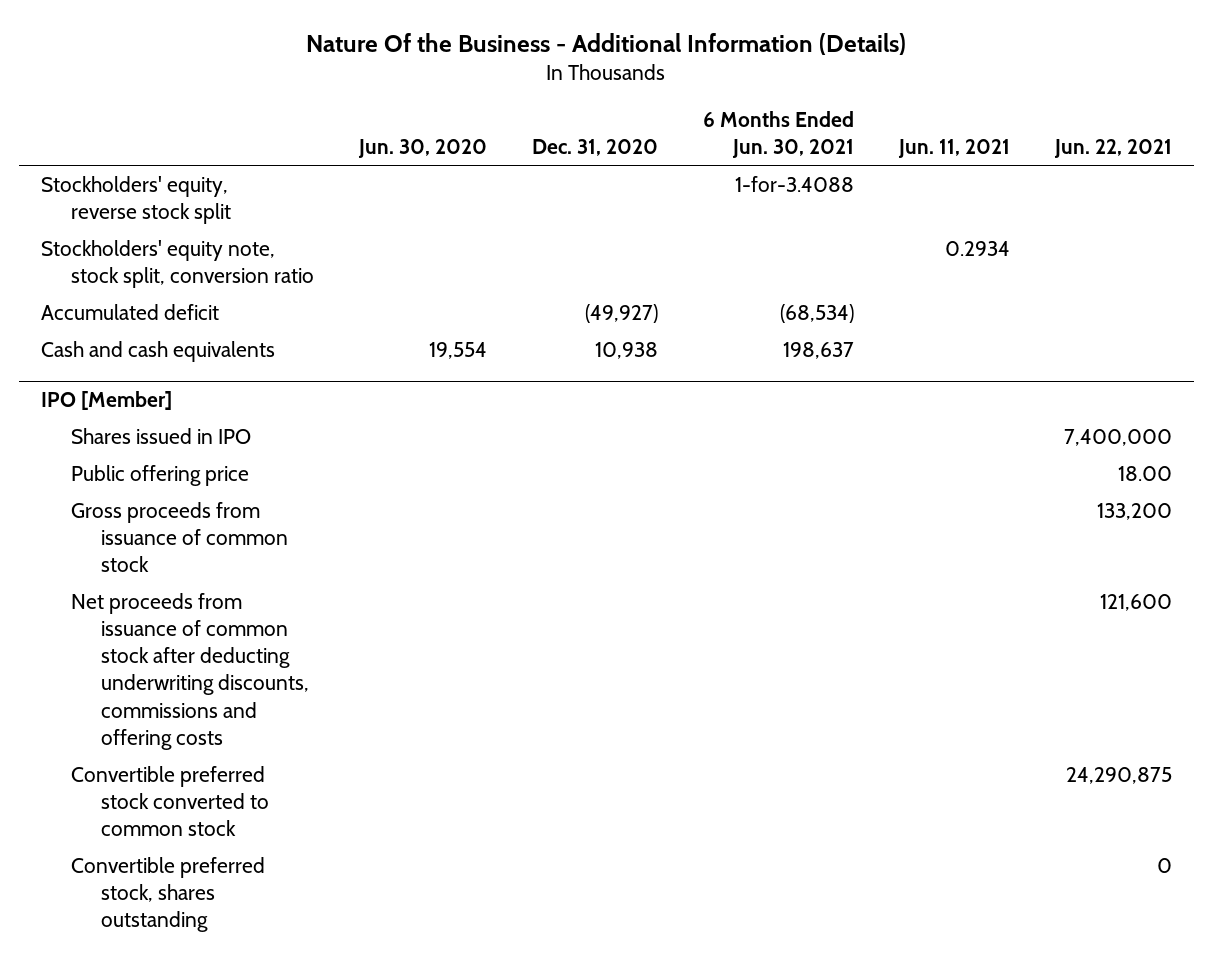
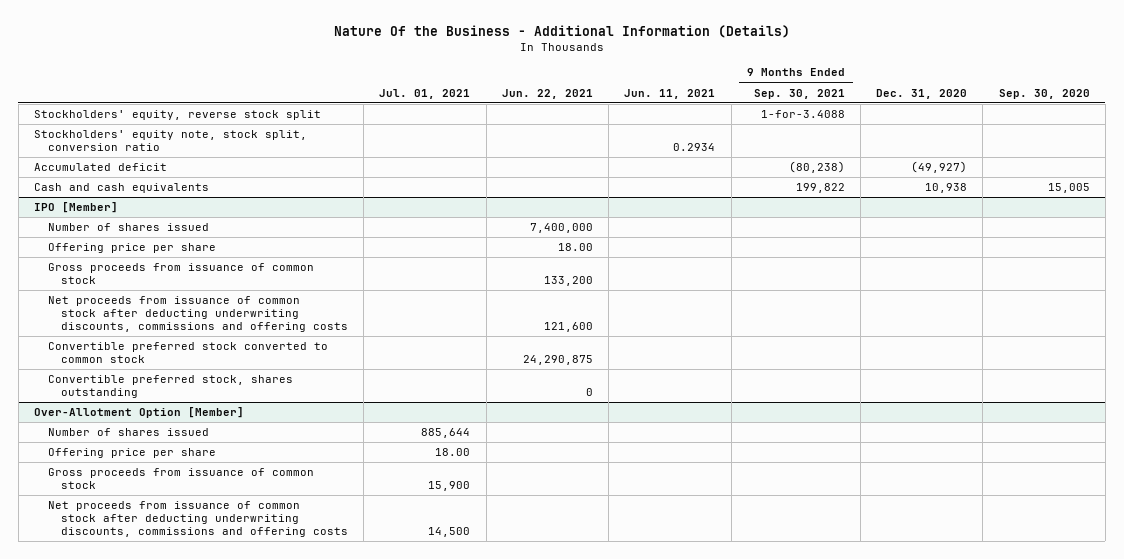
- | Jun. 30, 2020 | Dec. 31, 2020 | 6 Months Ended Jun. 30, 2021 | Jun. 11, 2021 | Jun. 22, 2021
+ | Jul. 01, 2021 | Jun. 22, 2021 | Jun. 11, 2021 | 9 Months Ended Sep. 30, 2021 | Dec. 31, 2020 | Sep. 30, 2020
@ IPO [Member]
- Shares issued in IPO | | | | | 7,400,000
- Public offering price | | | | | 18.00
+ Number of shares issued | | 7,400,000 | | | |
+ Offering price per share | | 18.00 | | | |
+ Over-Allotment Option [Member]
+ Number of shares issued | 885,644 | | | | |
+ Offering price per share | 18.00 | | | | |
+ Gross proceeds from issuance of common stock | 15,900 | | | | |
+ Net proceeds from issuance of common stock after deducting underwriting discounts, commissions and offering costs | 14,500 | | | | |

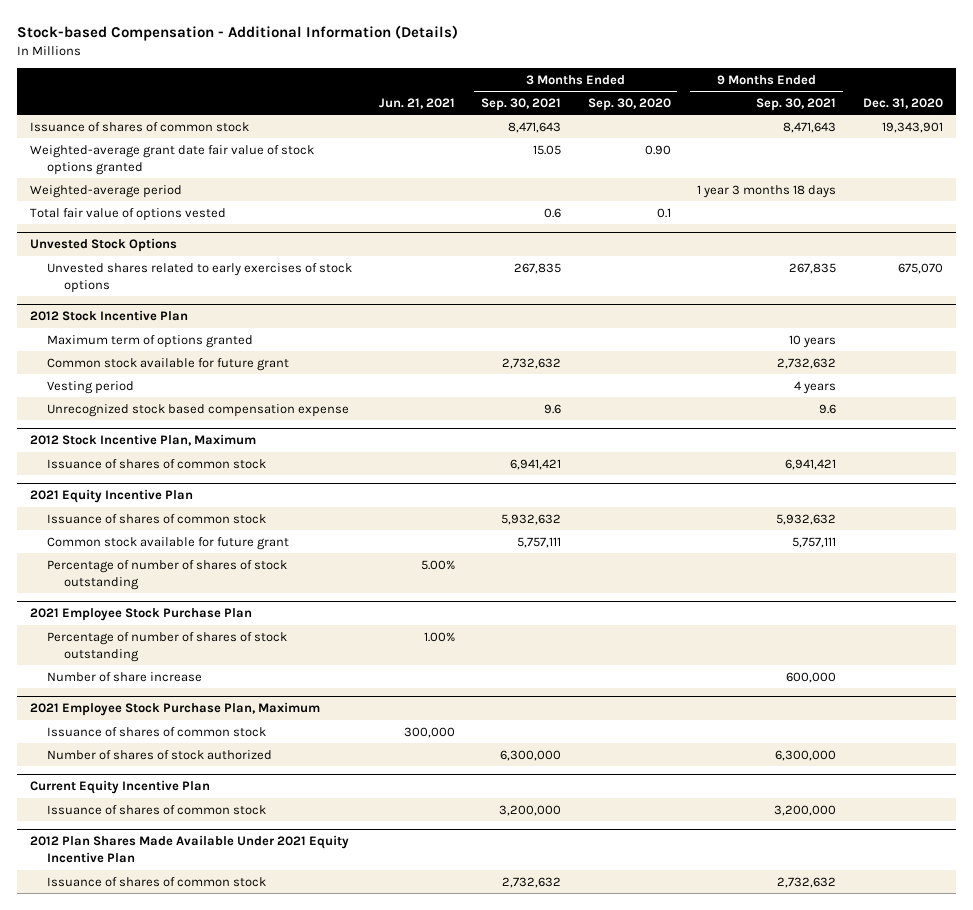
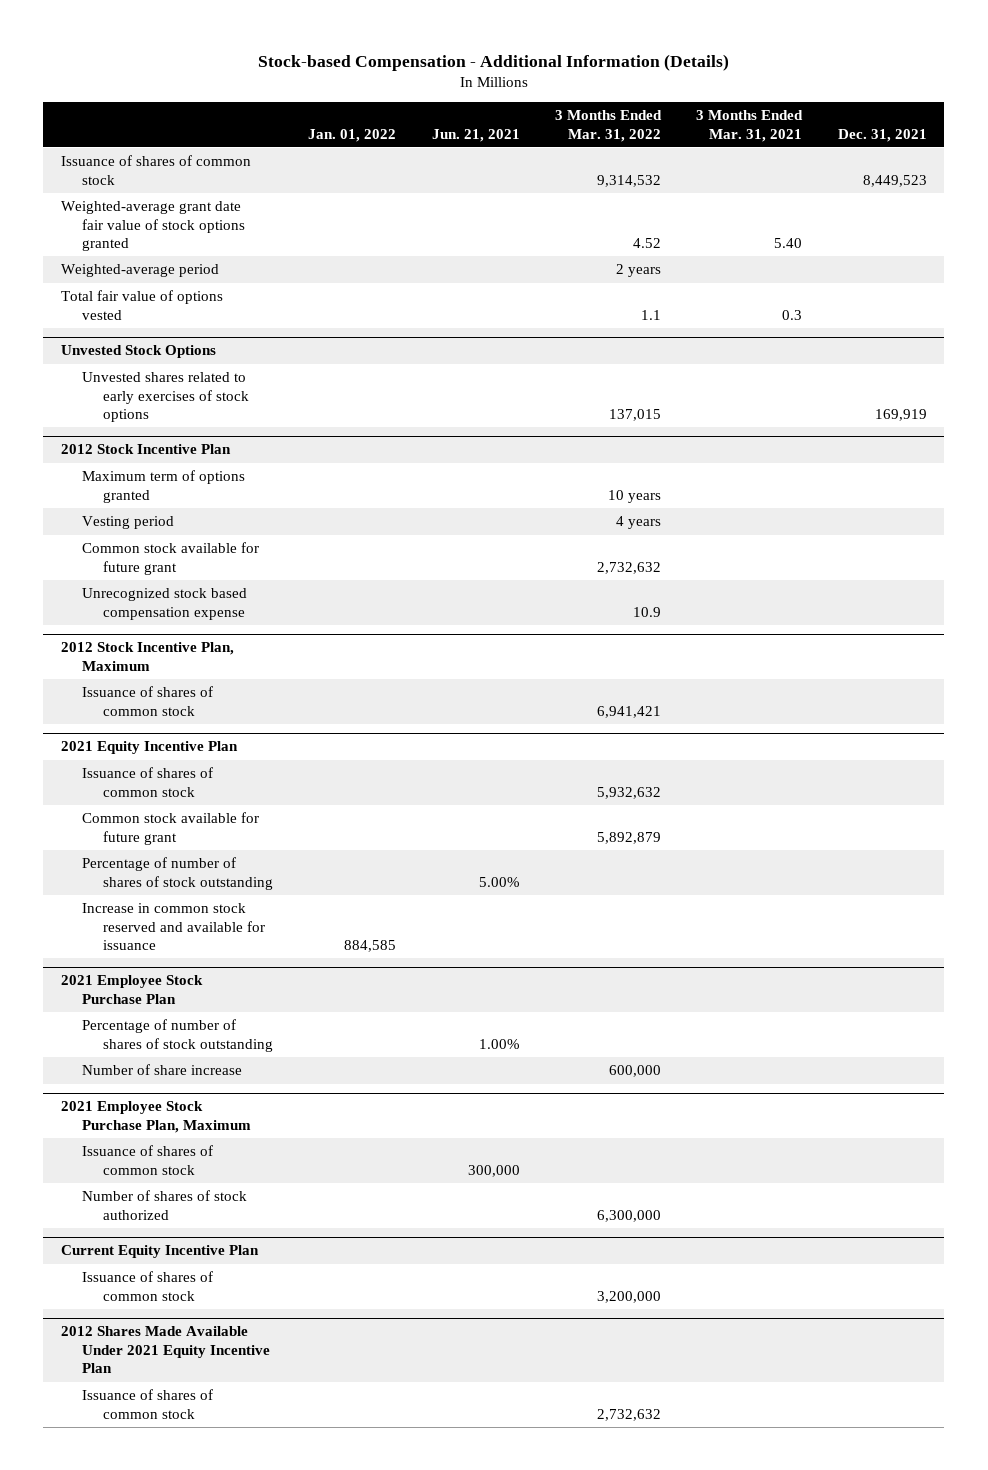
- | Jun. 21, 2021 | 3 Months Ended Sep. 30, 2021 | 3 Months Ended Sep. 30, 2020 | 9 Months Ended Sep. 30, 2021 | Dec. 31, 2020
+ | Jan. 01, 2022 | Jun. 21, 2021 | 3 Months Ended Mar. 31, 2022 | 3 Months Ended Mar. 31, 2021 | Dec. 31, 2021
@ 2012 Stock Incentive Plan
moved down: Common stock available for future grant | | | 2,732,632 | |
@ 2021 Equity Incentive Plan
+ Increase in common stock reserved and available for issuance | 884,585 | | | |
- 2012 Plan Shares Made Available Under 2021 Equity Incentive Plan
+ 2012 Shares Made Available Under 2021 Equity Incentive Plan

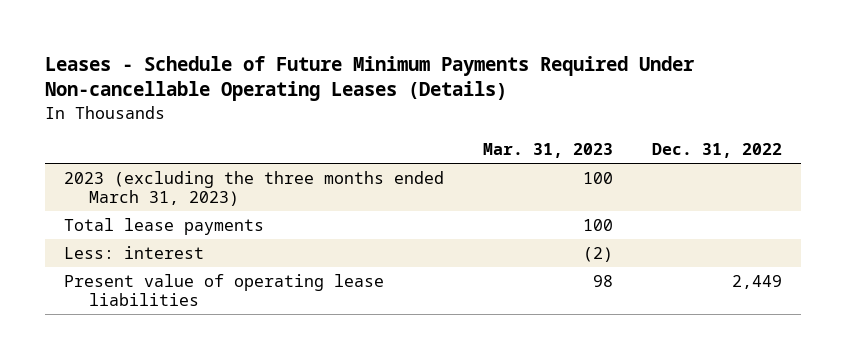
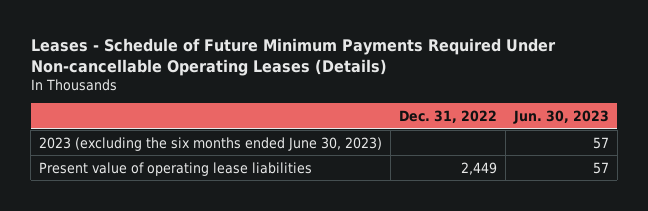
- | Mar. 31, 2023 | Dec. 31, 2022
+ | Dec. 31, 2022 | Jun. 30, 2023
- 2023 (excluding the three months ended March 31, 2023) | 100 |
- Total lease payments | 100 |
- Less: interest | (2) |
+ 2023 (excluding the six months ended June 30, 2023) | | 57

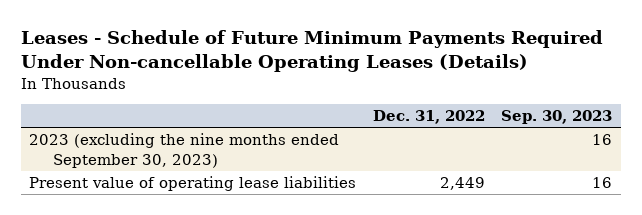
- | Dec. 31, 2022 | Jun. 30, 2023
+ | Dec. 31, 2022 | Sep. 30, 2023
- 2023 (excluding the six months ended June 30, 2023) | | 57
+ 2023 (excluding the nine months ended September 30, 2023) | | 16

